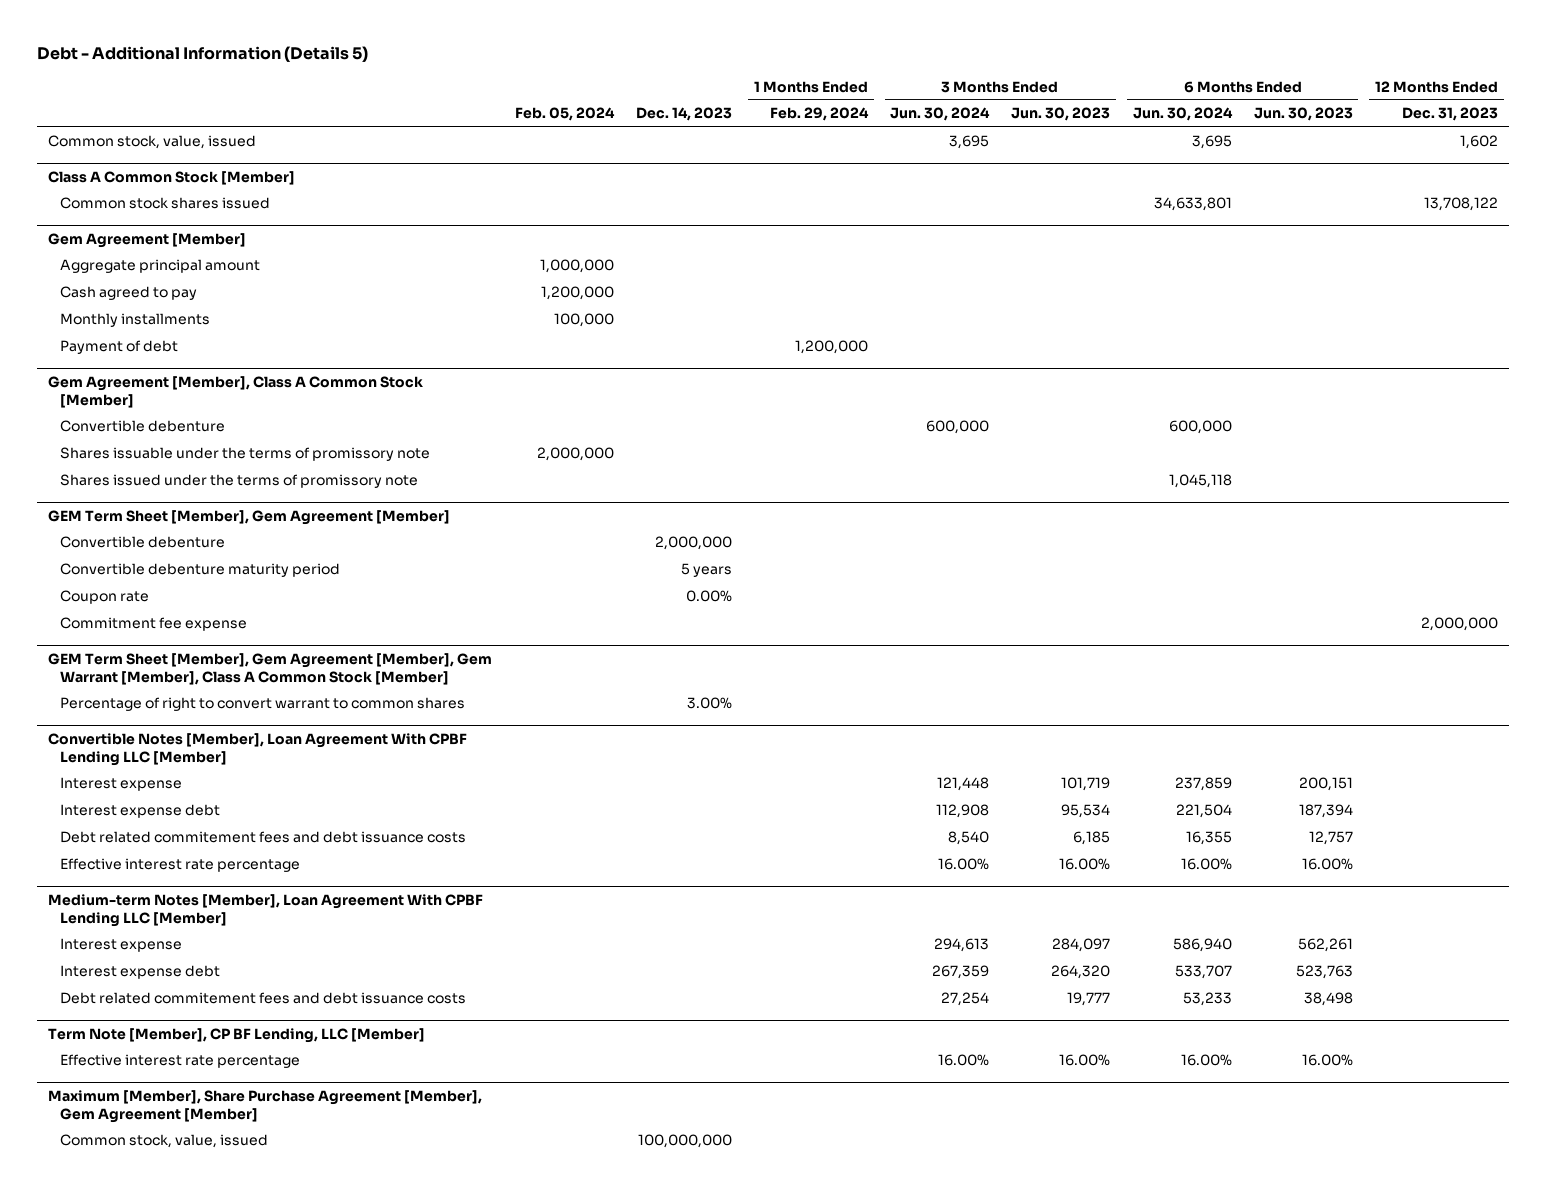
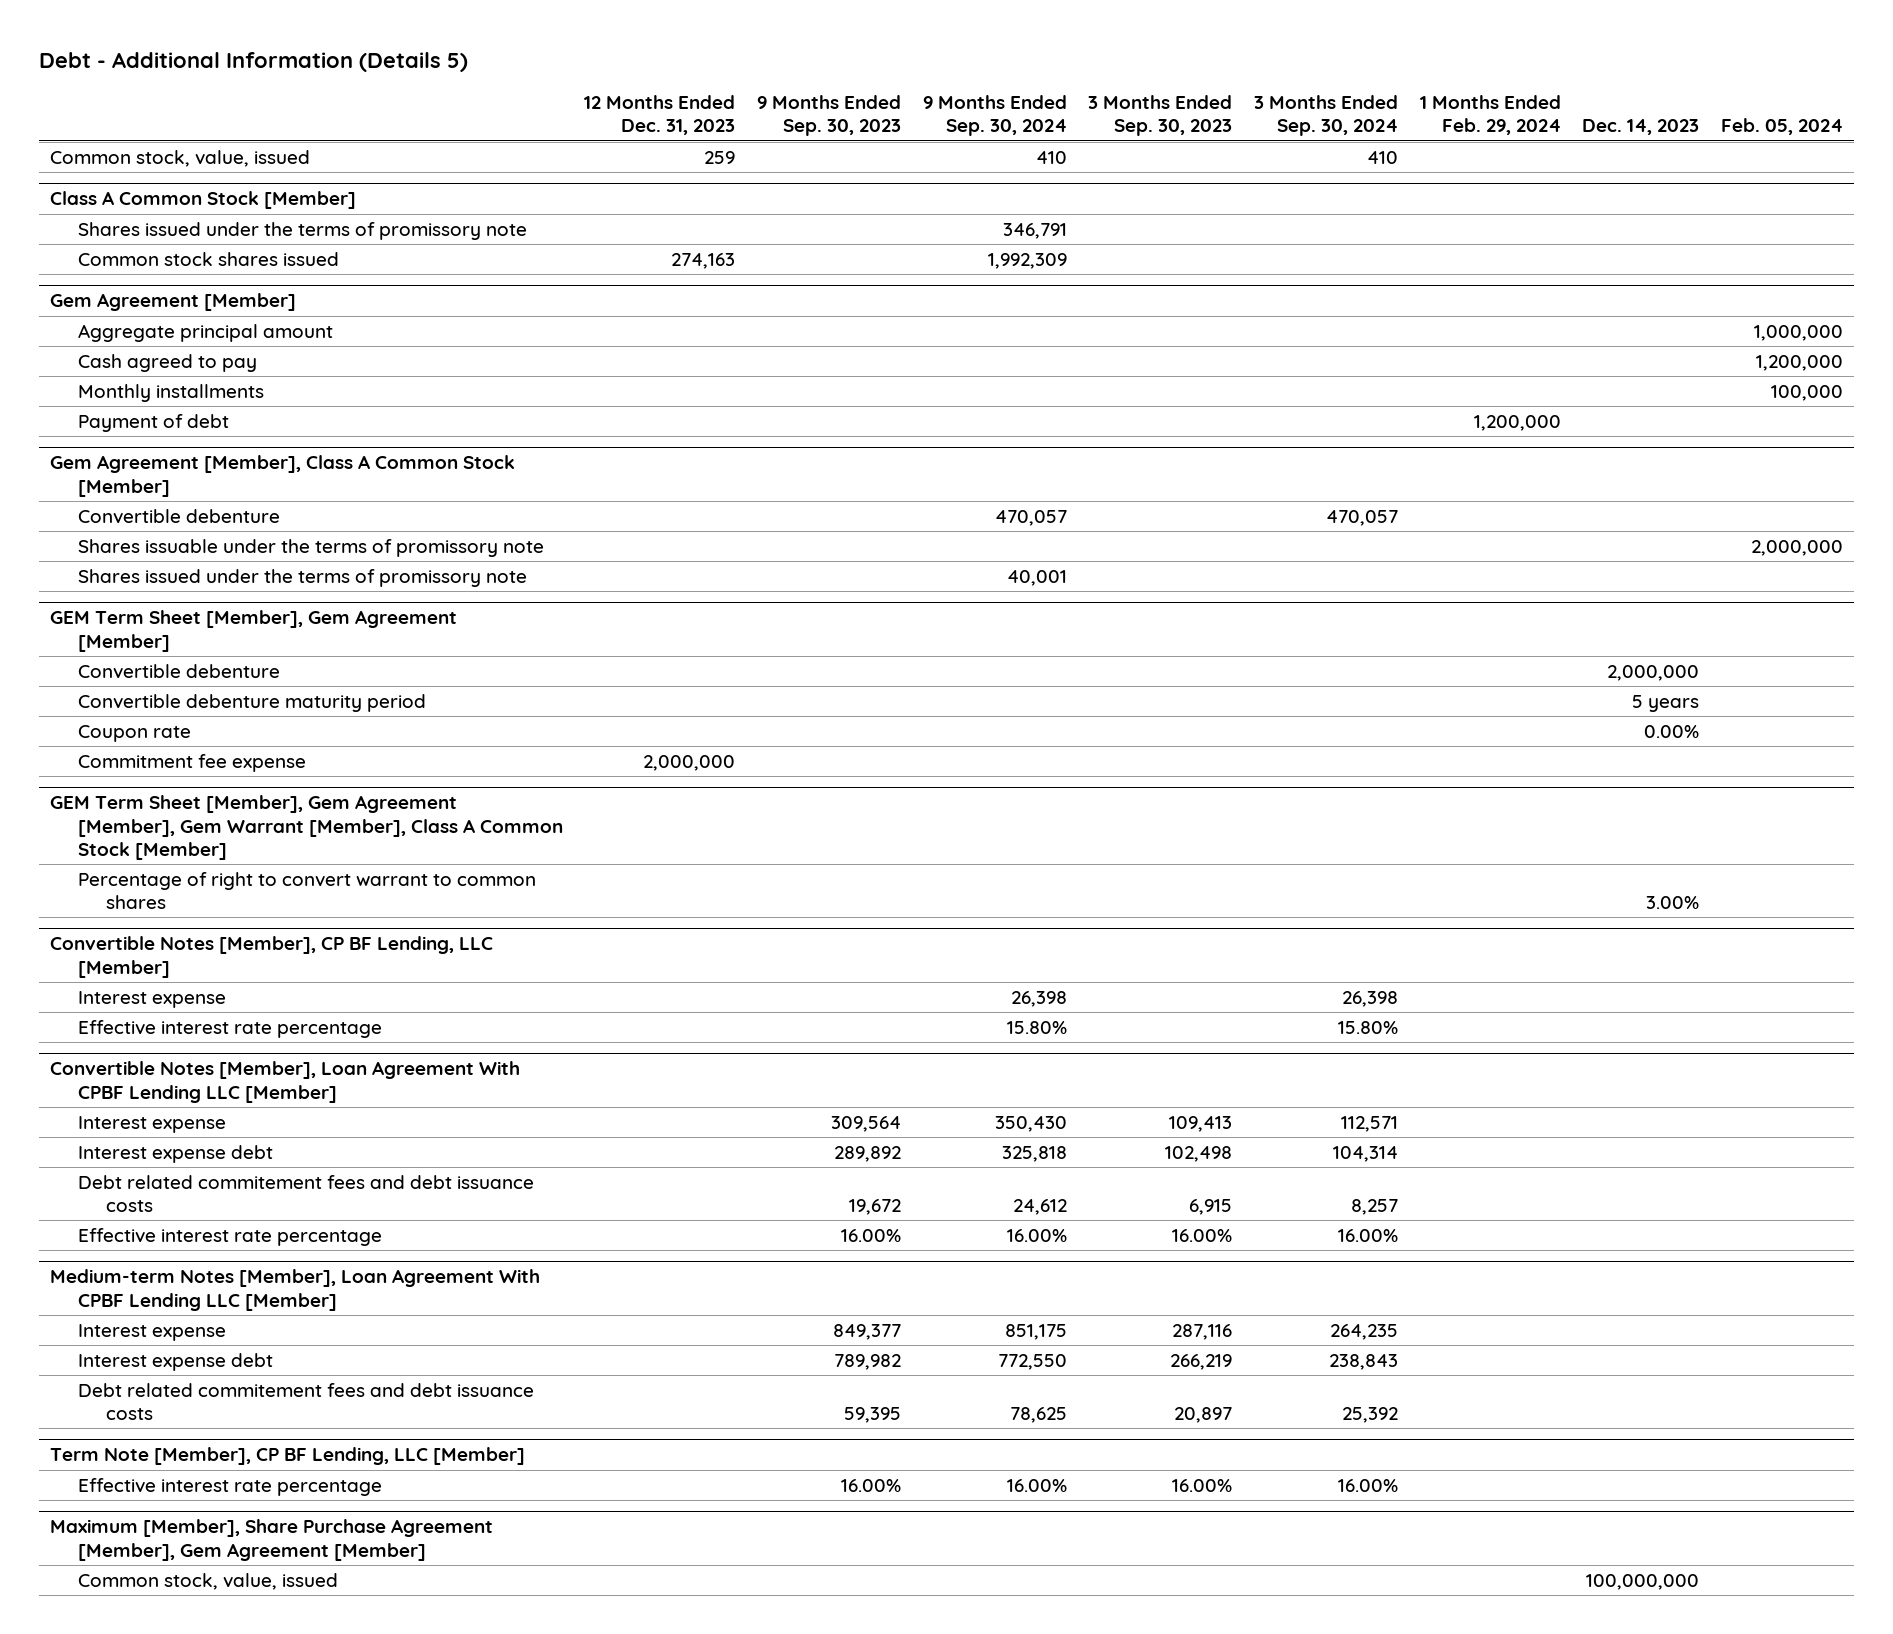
- | Feb. 05, 2024 | Dec. 14, 2023 | 1 Months Ended Feb. 29, 2024 | 3 Months Ended Jun. 30, 2024 | 3 Months Ended Jun. 30, 2023 | 6 Months Ended Jun. 30, 2024 | 6 Months Ended Jun. 30, 2023 | 12 Months Ended Dec. 31, 2023
+ | 12 Months Ended Dec. 31, 2023 | 9 Months Ended Sep. 30, 2023 | 9 Months Ended Sep. 30, 2024 | 3 Months Ended Sep. 30, 2023 | 3 Months Ended Sep. 30, 2024 | 1 Months Ended Feb. 29, 2024 | Dec. 14, 2023 | Feb. 05, 2024
- Common stock, value, issued | | | | 3,695 | | 3,695 | | 1,602
+ Common stock, value, issued | 259 | | 410 | | 410 | | |
@ Class A Common Stock [Member]
- Common stock shares issued | | | | | | 34,633,801 | | 13,708,122
+ Shares issued under the terms of promissory note | | | 346,791 | | | | |
+ Common stock shares issued | 274,163 | | 1,992,309 | | | | |
+ Convertible Notes [Member], CP BF Lending, LLC [Member]
+ Interest expense | | | 26,398 | | 26,398 | | |
+ Effective interest rate percentage | | | 15.80% | | 15.80% | | |

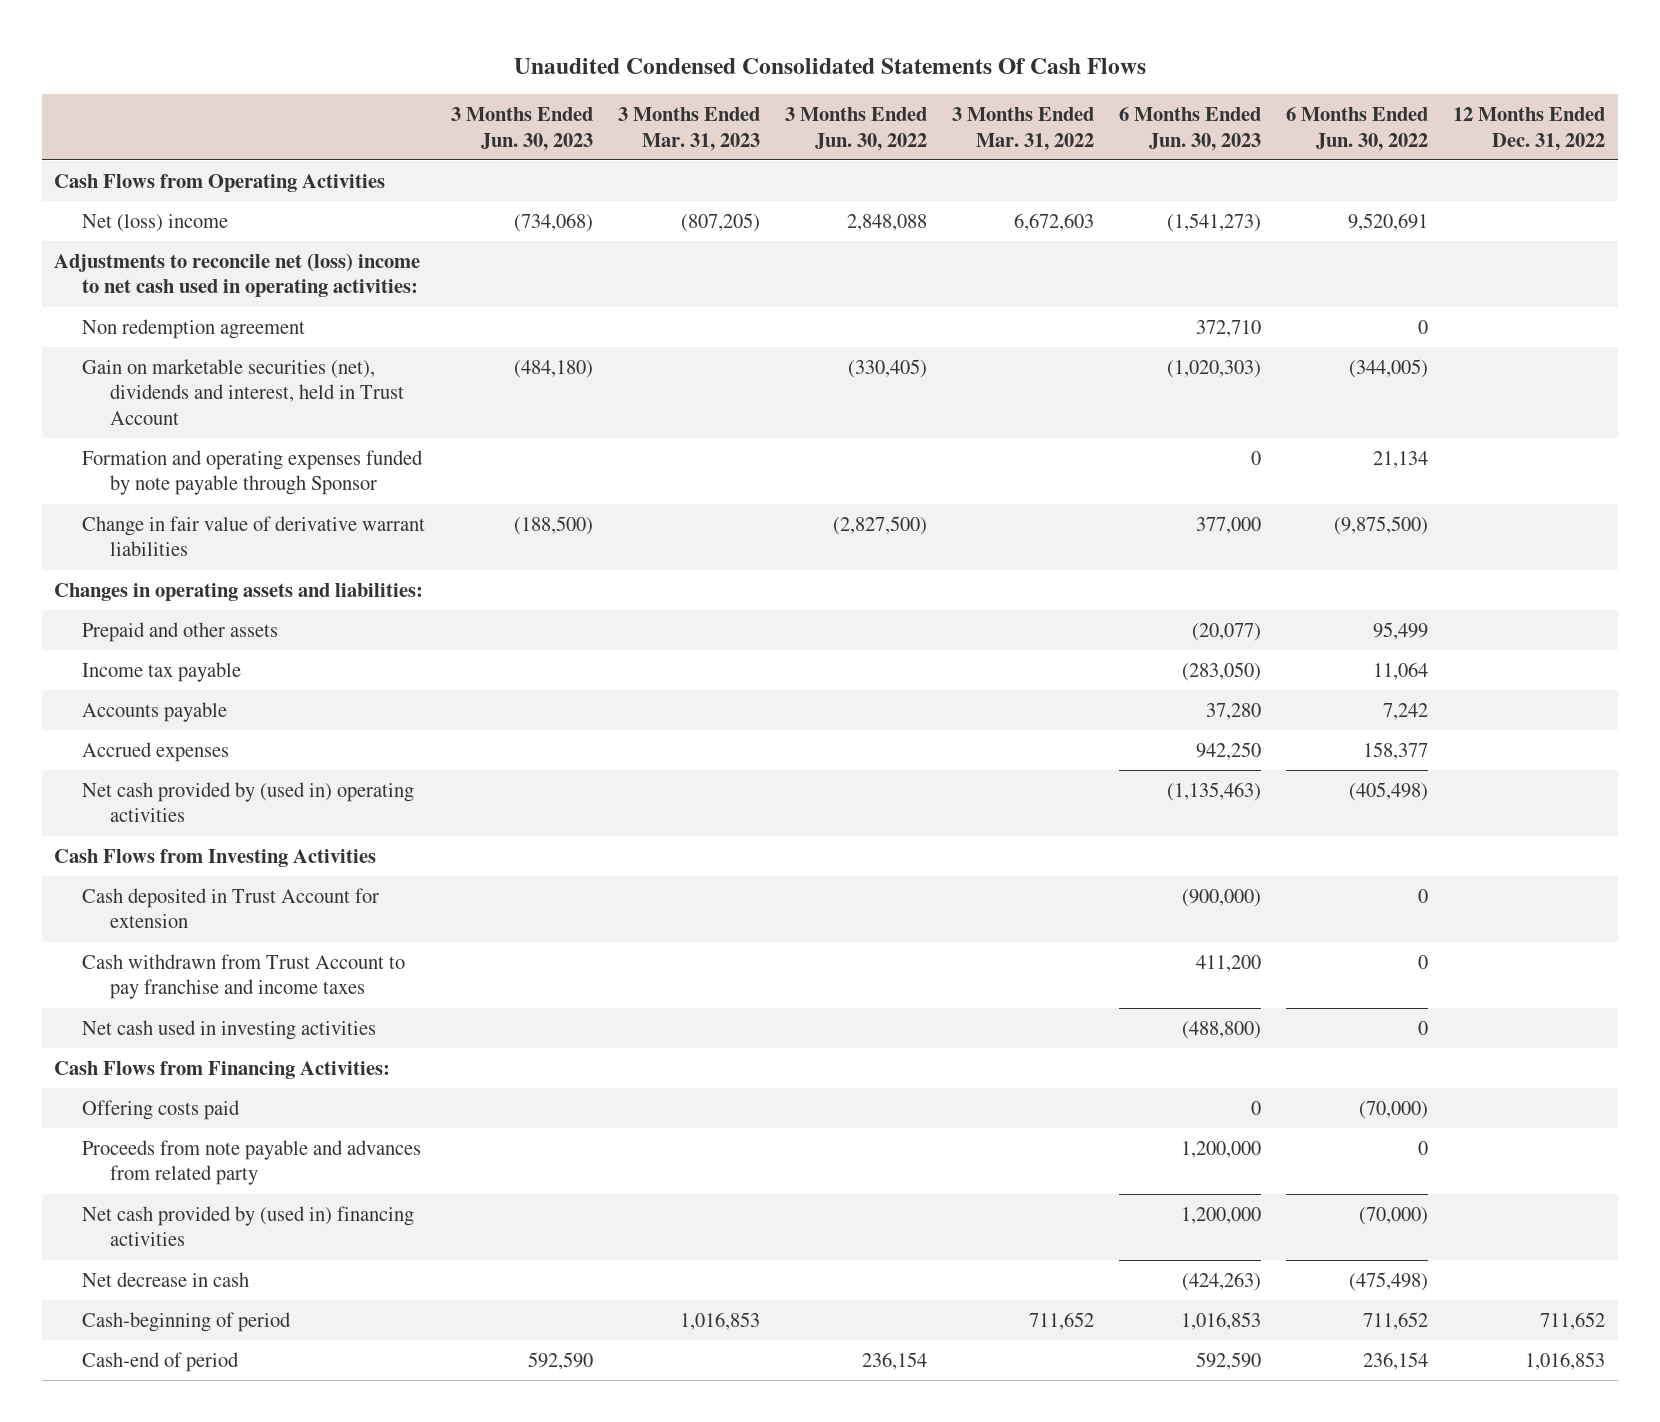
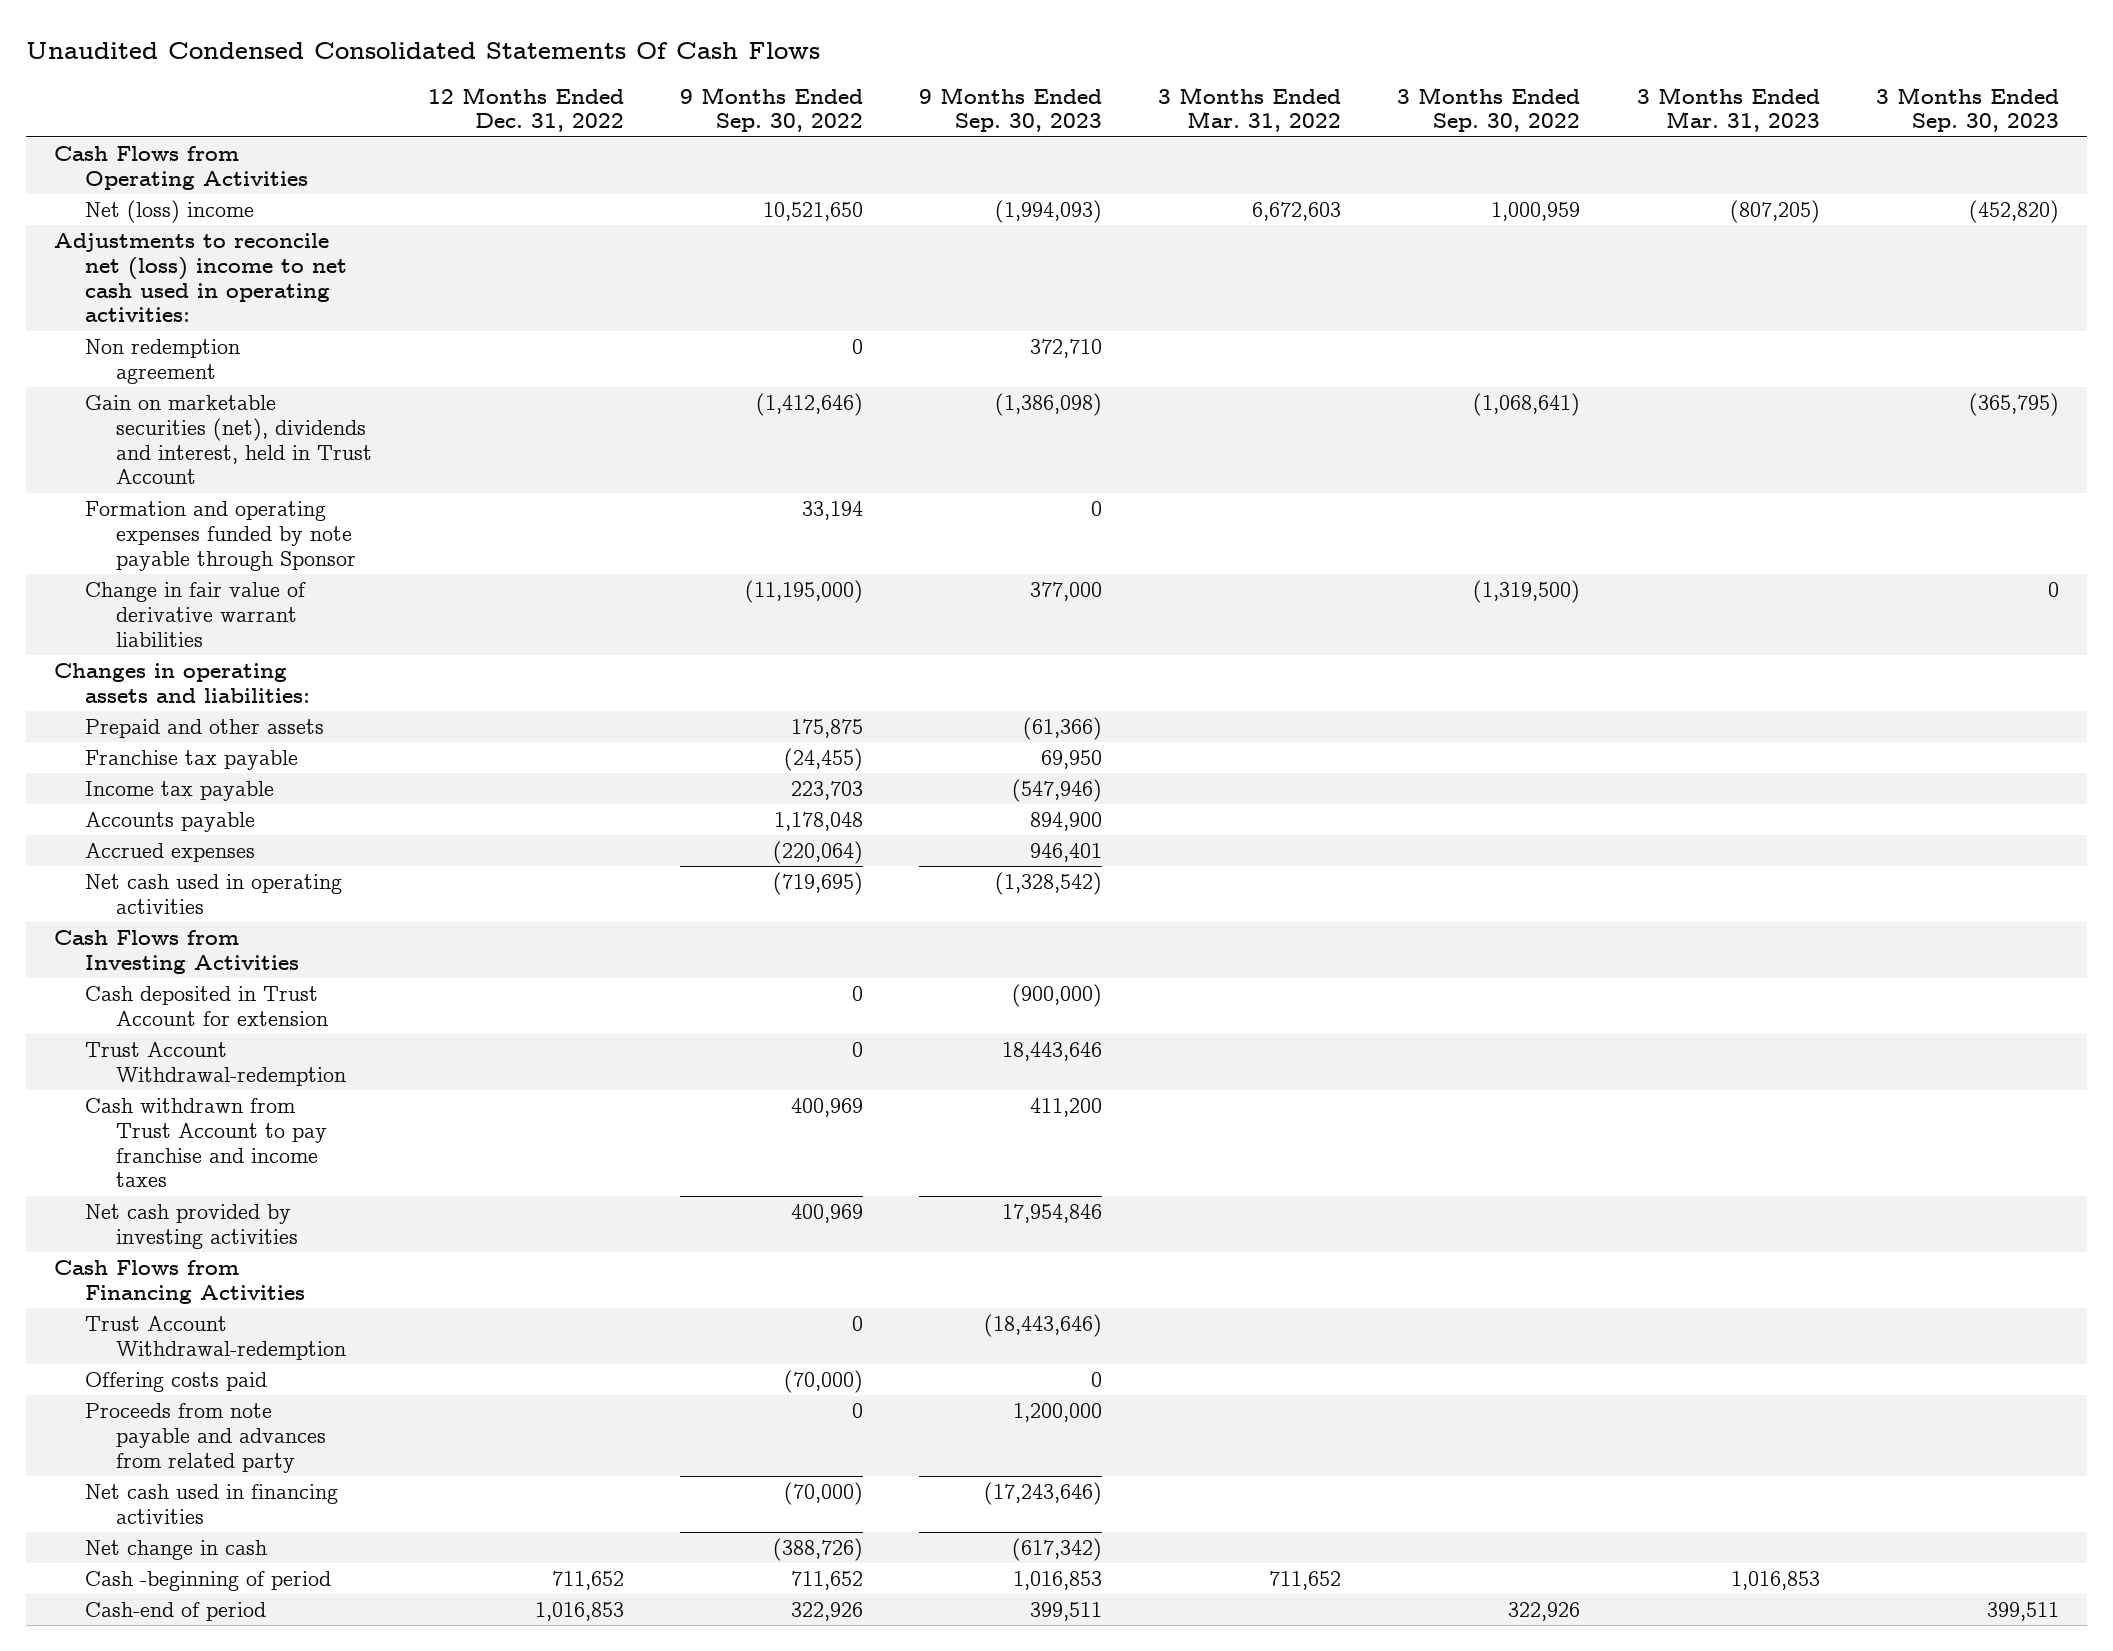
- | 3 Months Ended Jun. 30, 2023 | 3 Months Ended Mar. 31, 2023 | 3 Months Ended Jun. 30, 2022 | 3 Months Ended Mar. 31, 2022 | 6 Months Ended Jun. 30, 2023 | 6 Months Ended Jun. 30, 2022 | 12 Months Ended Dec. 31, 2022
+ | 12 Months Ended Dec. 31, 2022 | 9 Months Ended Sep. 30, 2022 | 9 Months Ended Sep. 30, 2023 | 3 Months Ended Mar. 31, 2022 | 3 Months Ended Sep. 30, 2022 | 3 Months Ended Mar. 31, 2023 | 3 Months Ended Sep. 30, 2023
+ Franchise tax payable | | (24,455) | 69,950 | | | |
- Net cash provided by (used in) operating activities | | | | | (1,135,463) | (405,498) |
+ Net cash used in operating activities | | (719,695) | (1,328,542) | | | |
+ Trust Account Withdrawal-redemption | | 0 | 18,443,646 | | | |
- Net cash used in investing activities | | | | | (488,800) | 0 |
- Cash Flows from Financing Activities:
+ Net cash provided by investing activities | | 400,969 | 17,954,846 | | | |
+ Cash Flows from Financing Activities
+ Trust Account Withdrawal-redemption | | 0 | (18,443,646) | | | |
- Net cash provided by (used in) financing activities | | | | | 1,200,000 | (70,000) |
- Net decrease in cash | | | | | (424,263) | (475,498) |
- Cash-beginning of period | | 1,016,853 | | 711,652 | 1,016,853 | 711,652 | 711,652
+ Net cash used in financing activities | | (70,000) | (17,243,646) | | | |
+ Net change in cash | | (388,726) | (617,342) | | | |
+ Cash -beginning of period | 711,652 | 711,652 | 1,016,853 | 711,652 | | 1,016,853 |

